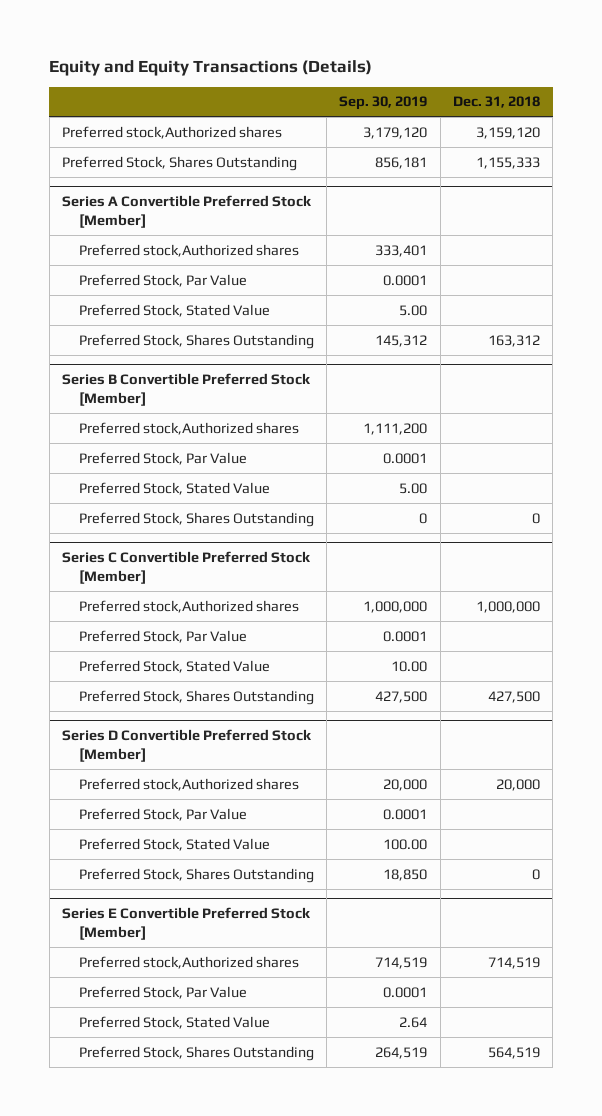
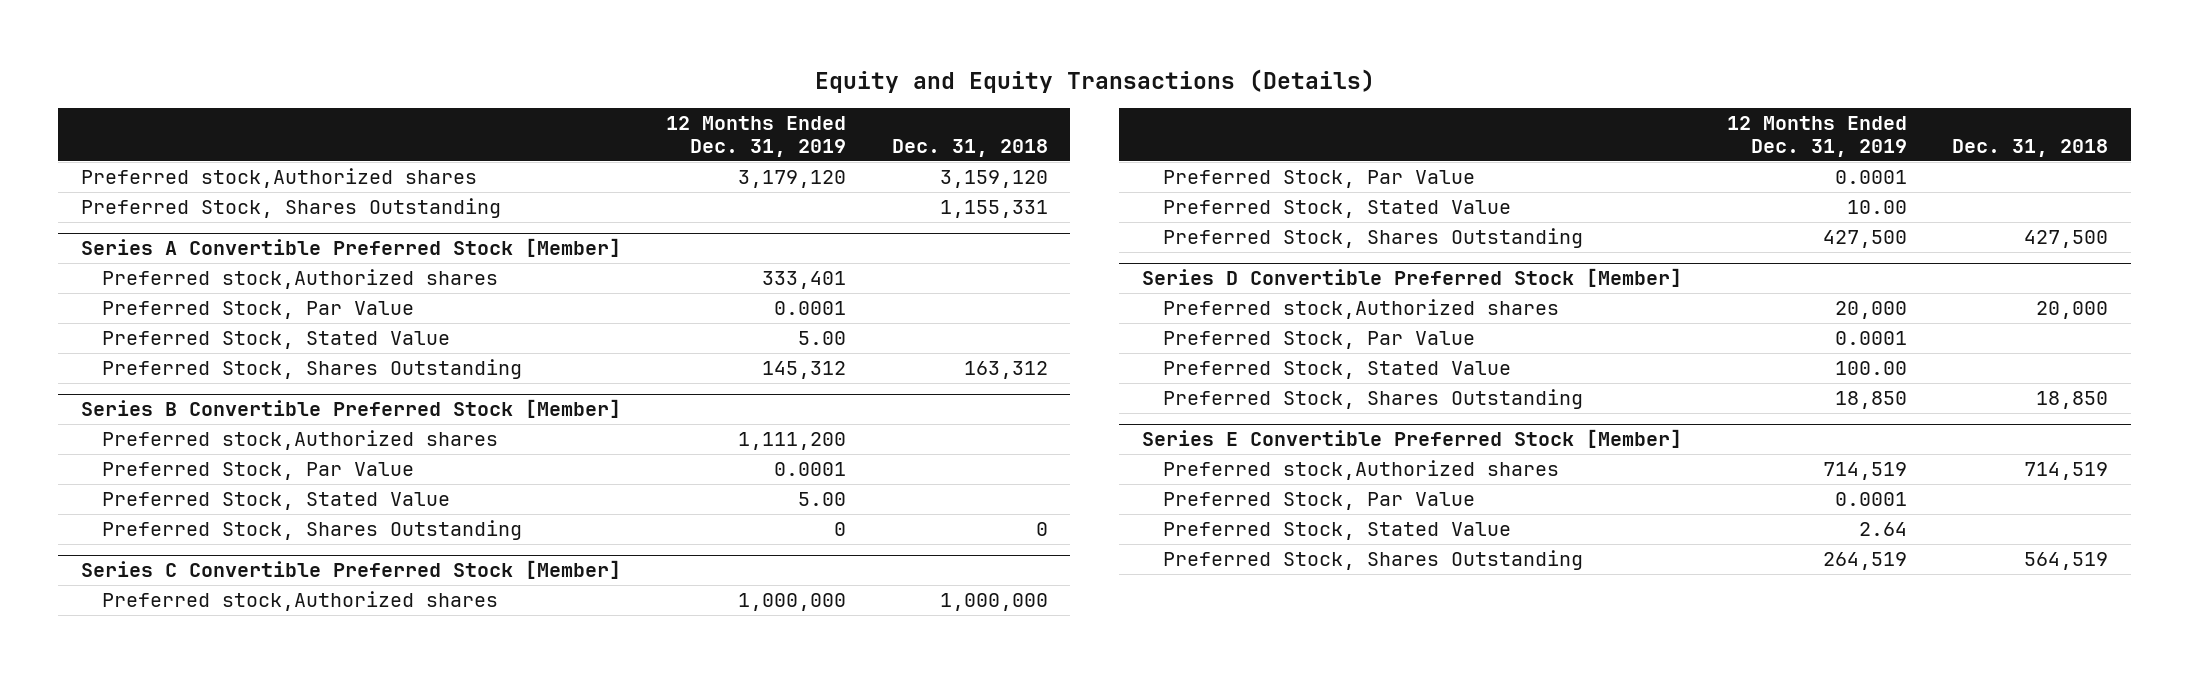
- | Sep. 30, 2019 | Dec. 31, 2018
+ | 12 Months Ended Dec. 31, 2019 | Dec. 31, 2018
- Preferred Stock, Shares Outstanding | 856,181 | 1,155,333
+ Preferred Stock, Shares Outstanding | | 1,155,331
@ Series D Convertible Preferred Stock [Member]
- Preferred Stock, Shares Outstanding | 18,850 | 0
+ Preferred Stock, Shares Outstanding | 18,850 | 18,850

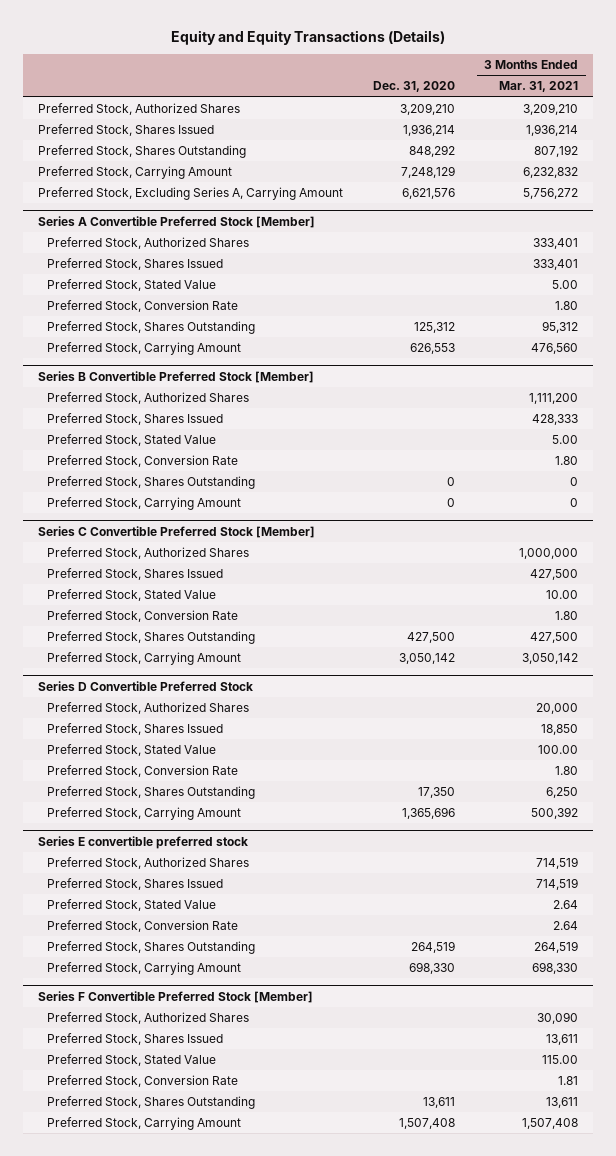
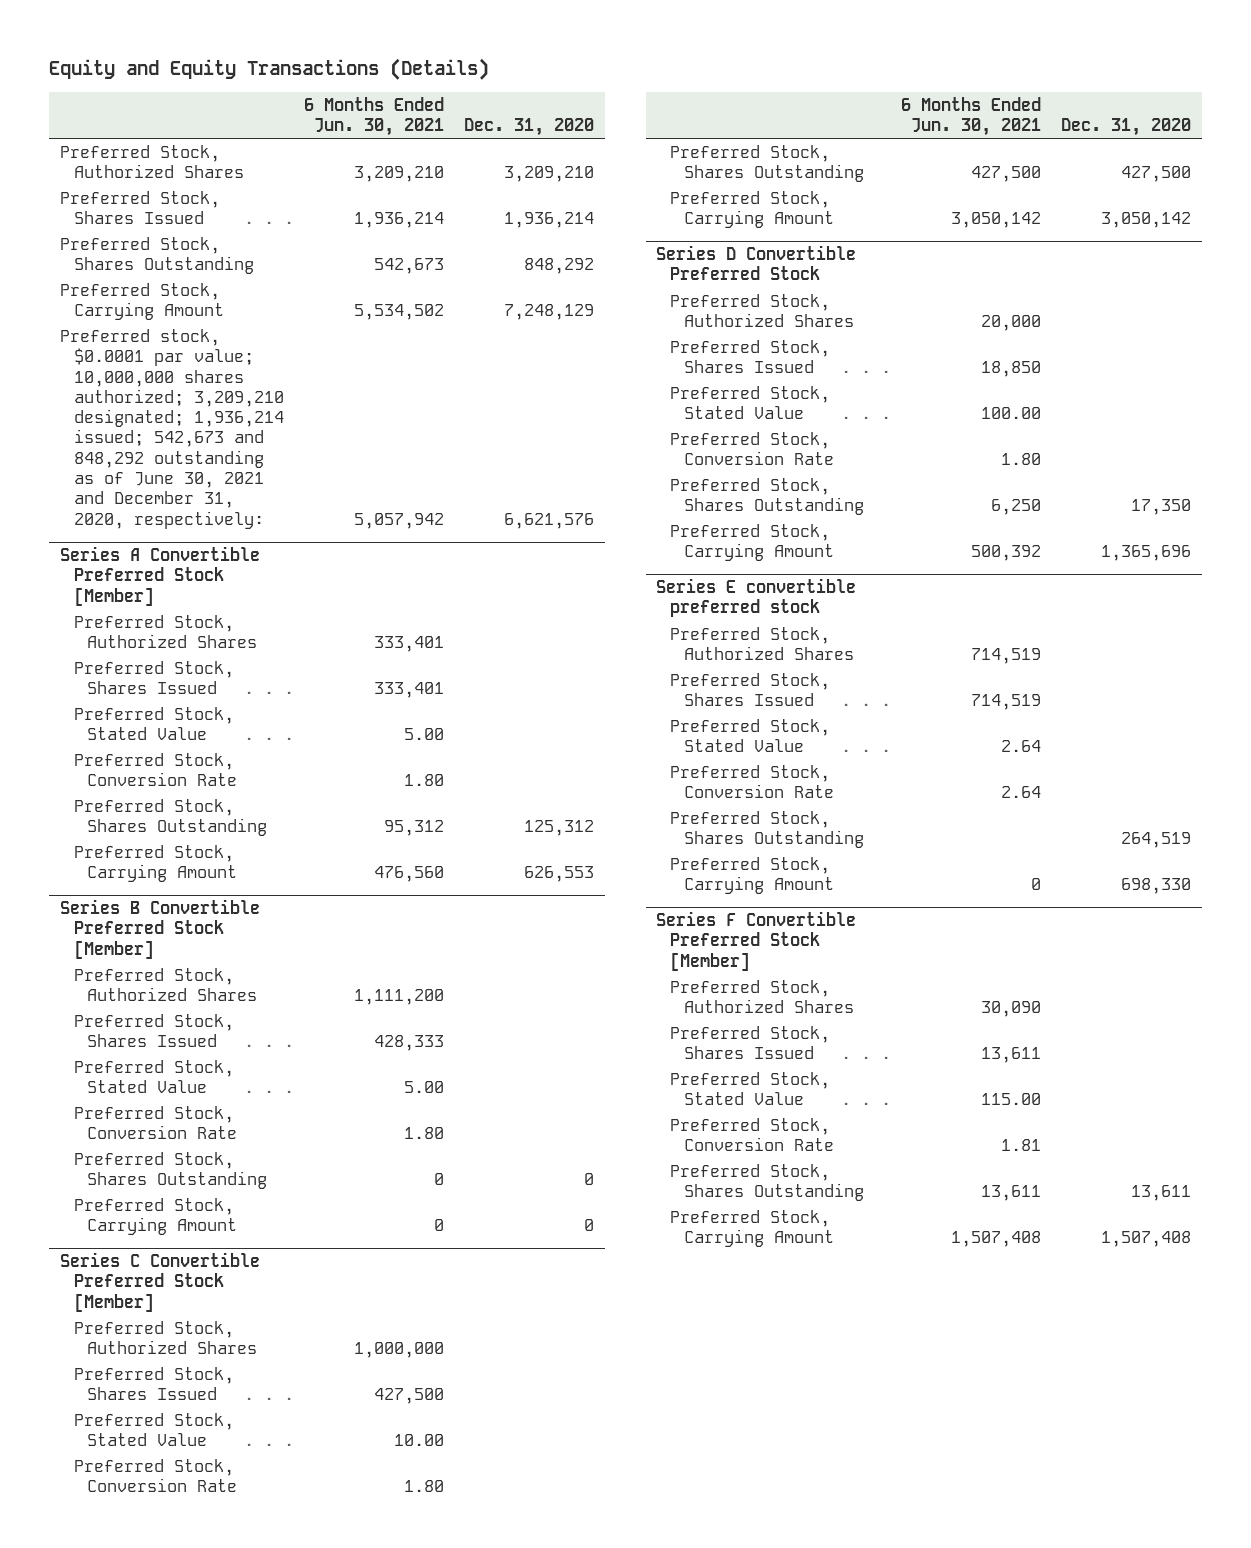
- | Dec. 31, 2020 | 3 Months Ended Mar. 31, 2021
+ | 6 Months Ended Jun. 30, 2021 | Dec. 31, 2020
- Preferred Stock, Excluding Series A, Carrying Amount | 6,621,576 | 5,756,272
+ Preferred stock, $0.0001 par value; 10,000,000 shares authorized; 3,209,210 designated; 1,936,214 issued; 542,673 and 848,292 outstanding as of June 30, 2021 and December 31, 2020, respectively: | 5,057,942 | 6,621,576

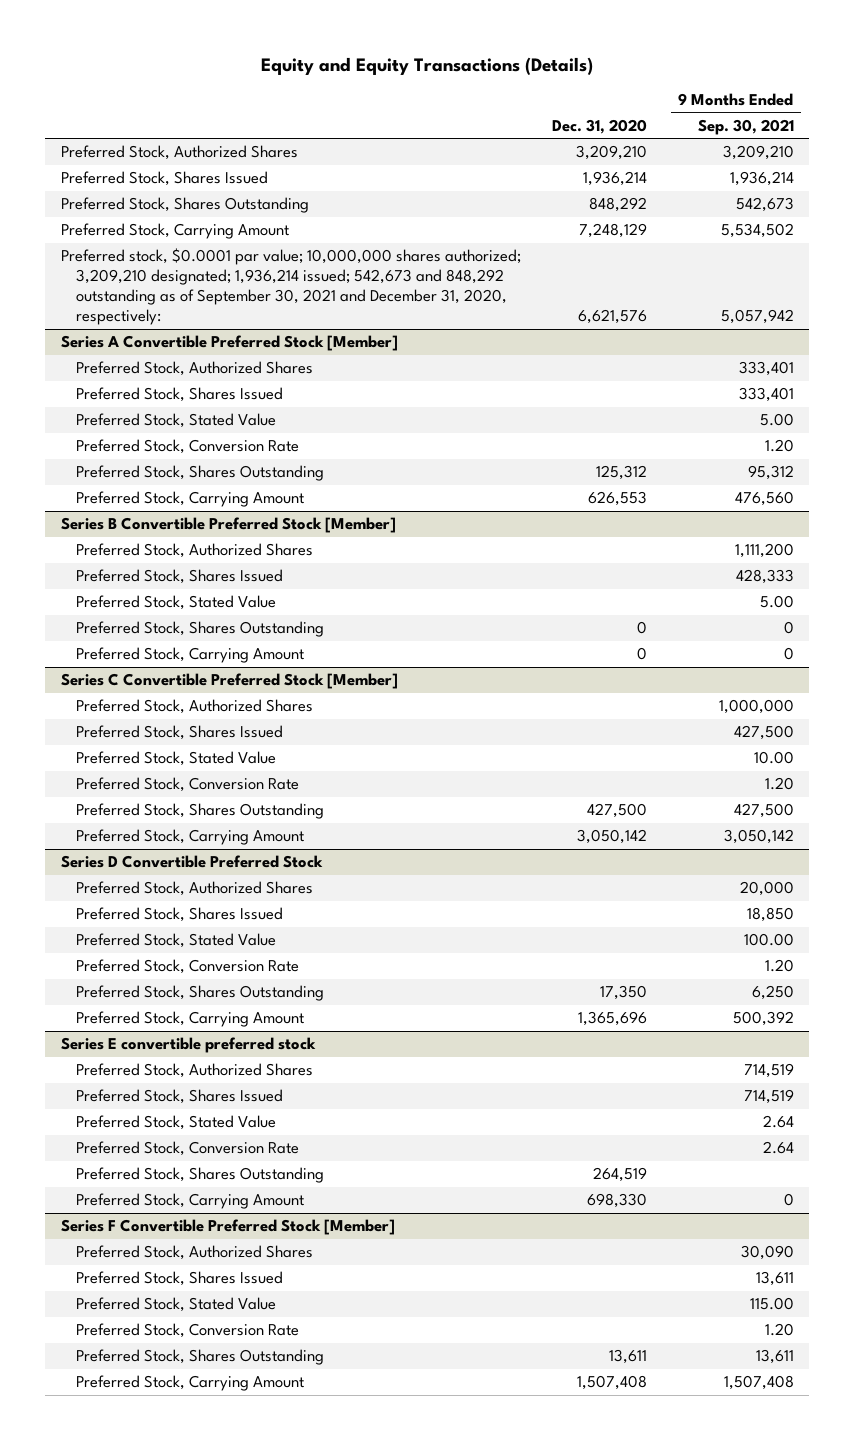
- | 6 Months Ended Jun. 30, 2021 | Dec. 31, 2020
+ | Dec. 31, 2020 | 9 Months Ended Sep. 30, 2021
- Preferred stock, $0.0001 par value; 10,000,000 shares authorized; 3,209,210 designated; 1,936,214 issued; 542,673 and 848,292 outstanding as of June 30, 2021 and December 31, 2020, respectively: | 5,057,942 | 6,621,576
+ Preferred stock, $0.0001 par value; 10,000,000 shares authorized; 3,209,210 designated; 1,936,214 issued; 542,673 and 848,292 outstanding as of September 30, 2021 and December 31, 2020, respectively: | 6,621,576 | 5,057,942
@ Series B Convertible Preferred Stock [Member]
- Preferred Stock, Conversion Rate | 1.80 |

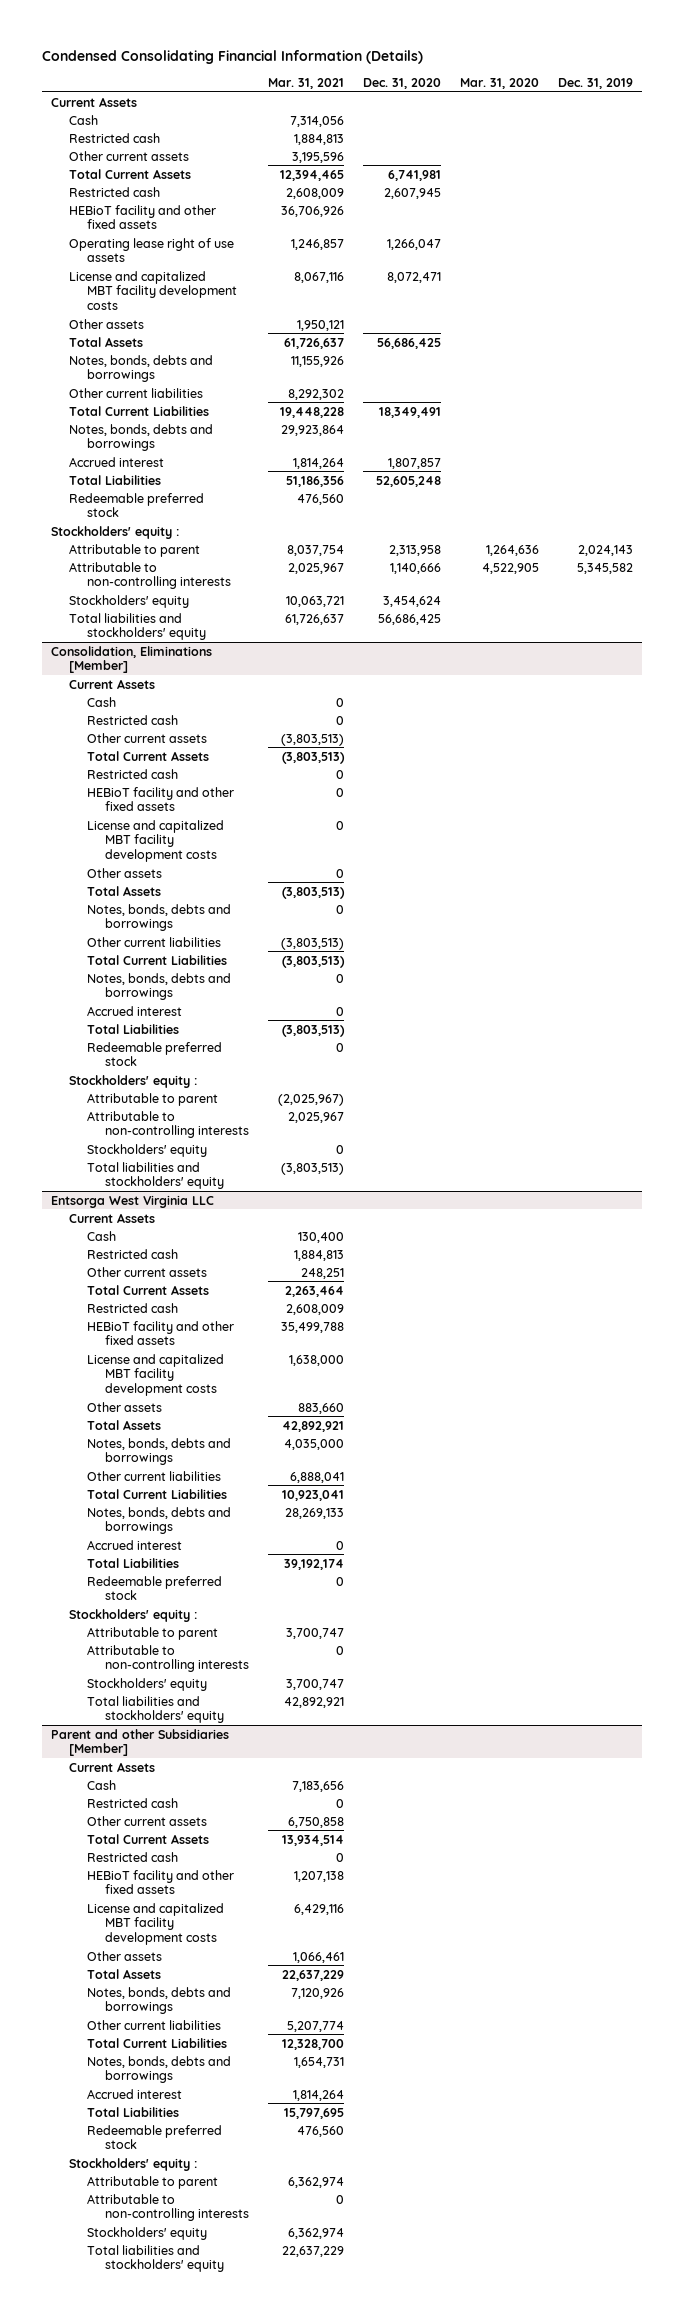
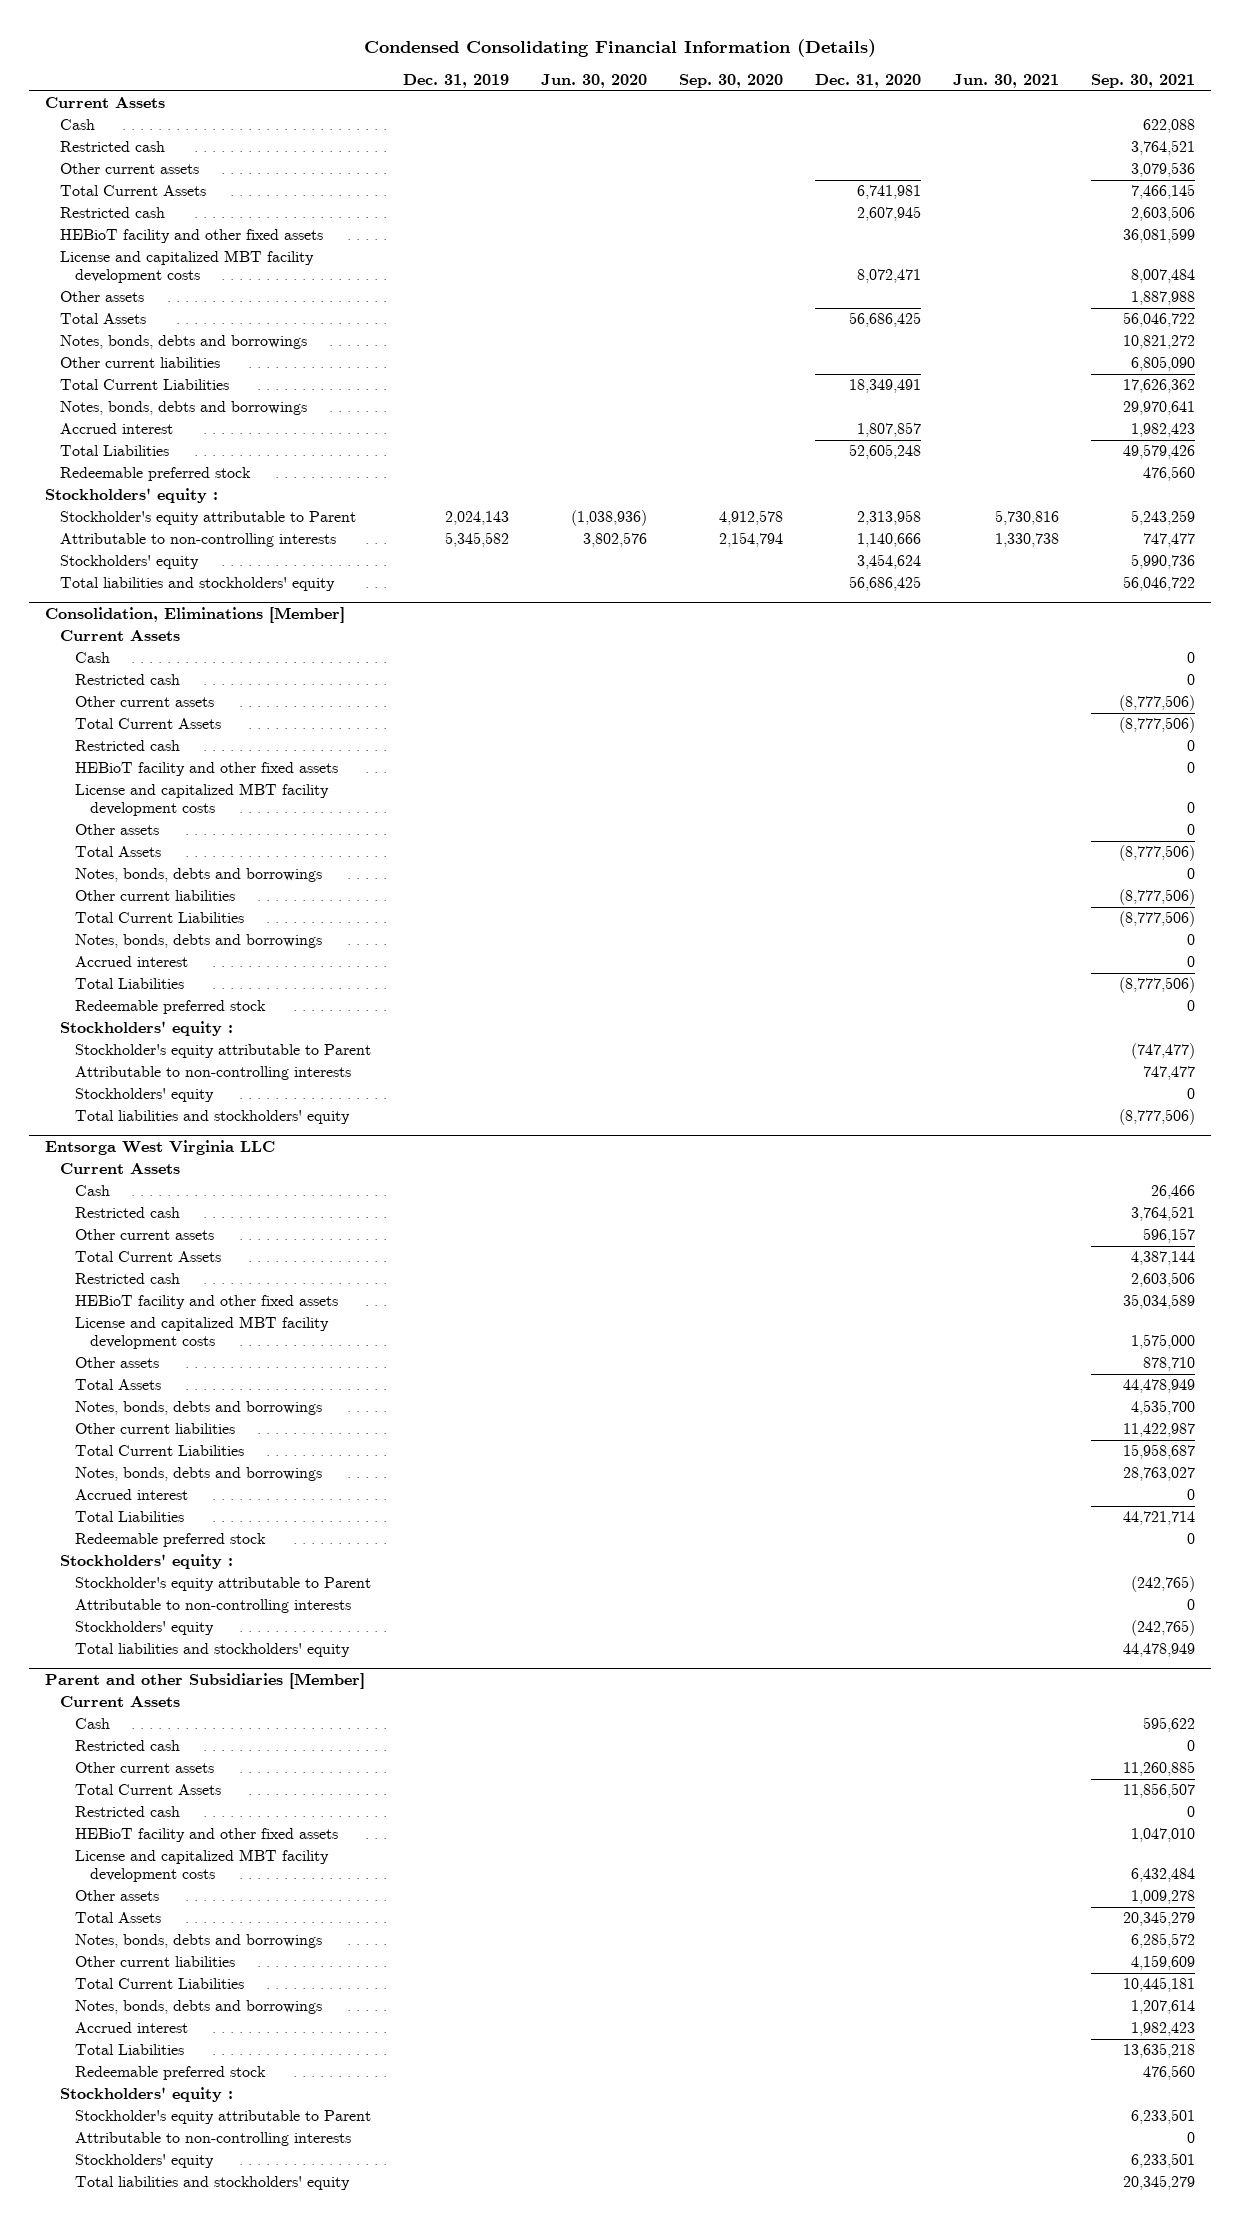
- | Mar. 31, 2021 | Dec. 31, 2020 | Mar. 31, 2020 | Dec. 31, 2019
+ | Dec. 31, 2019 | Jun. 30, 2020 | Sep. 30, 2020 | Dec. 31, 2020 | Jun. 30, 2021 | Sep. 30, 2021
- Operating lease right of use assets | 1,246,857 | 1,266,047 | |
- Attributable to parent | 8,037,754 | 2,313,958 | 1,264,636 | 2,024,143
+ Stockholder's equity attributable to Parent | 2,024,143 | (1,038,936) | 4,912,578 | 2,313,958 | 5,730,816 | 5,243,259
@ Consolidation, Eliminations [Member]
- Attributable to parent | (2,025,967) | | |
+ Stockholder's equity attributable to Parent | | | | | | (747,477)
@ Entsorga West Virginia LLC
- Attributable to parent | 3,700,747 | | |
+ Stockholder's equity attributable to Parent | | | | | | (242,765)
@ Parent and other Subsidiaries [Member]
- Attributable to parent | 6,362,974 | | |
+ Stockholder's equity attributable to Parent | | | | | | 6,233,501

